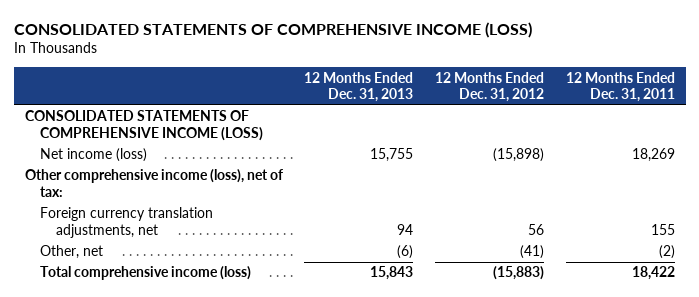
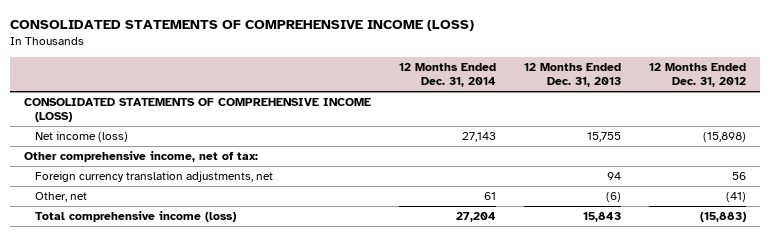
- | 12 Months Ended Dec. 31, 2013 | 12 Months Ended Dec. 31, 2012 | 12 Months Ended Dec. 31, 2011
+ | 12 Months Ended Dec. 31, 2014 | 12 Months Ended Dec. 31, 2013 | 12 Months Ended Dec. 31, 2012
- Other comprehensive income (loss), net of tax:
+ Other comprehensive income, net of tax:

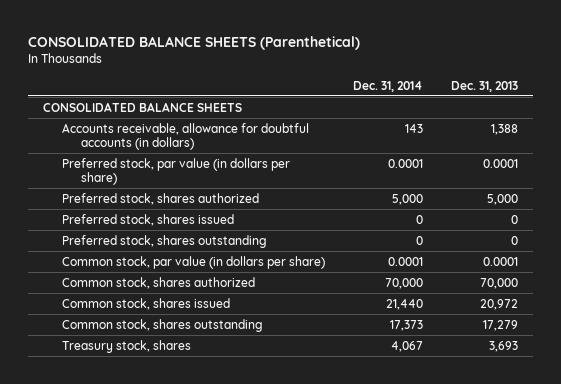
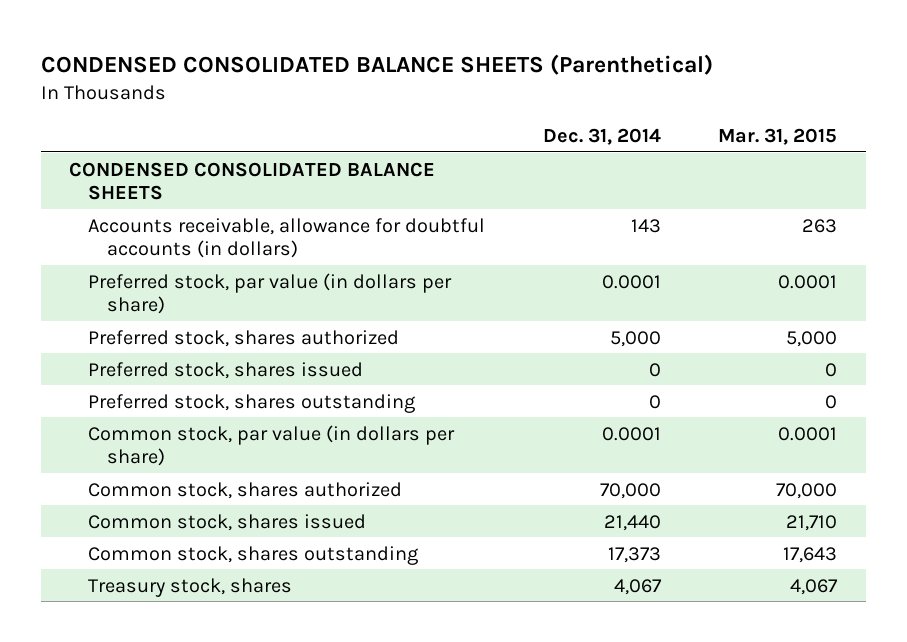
- CONSOLIDATED BALANCE SHEETS (Parenthetical)
+ CONDENSED CONSOLIDATED BALANCE SHEETS (Parenthetical)
- | Dec. 31, 2014 | Dec. 31, 2013
+ | Dec. 31, 2014 | Mar. 31, 2015
- CONSOLIDATED BALANCE SHEETS
+ CONDENSED CONSOLIDATED BALANCE SHEETS

